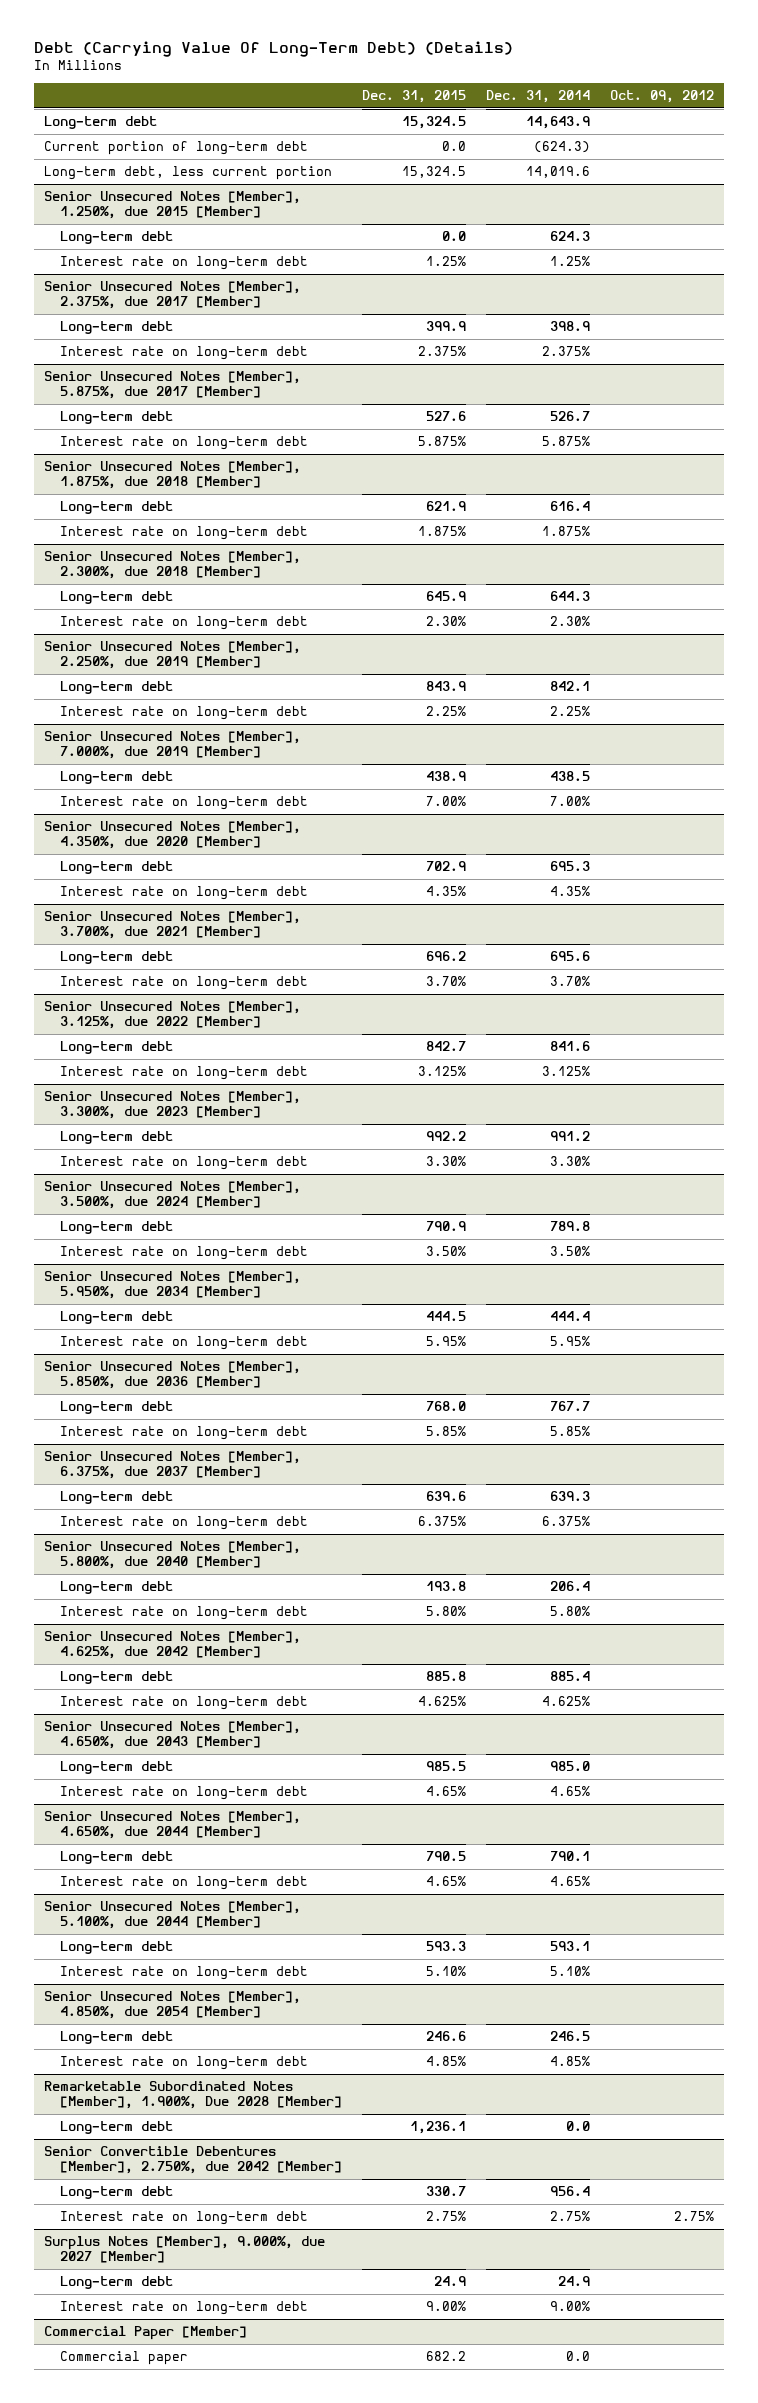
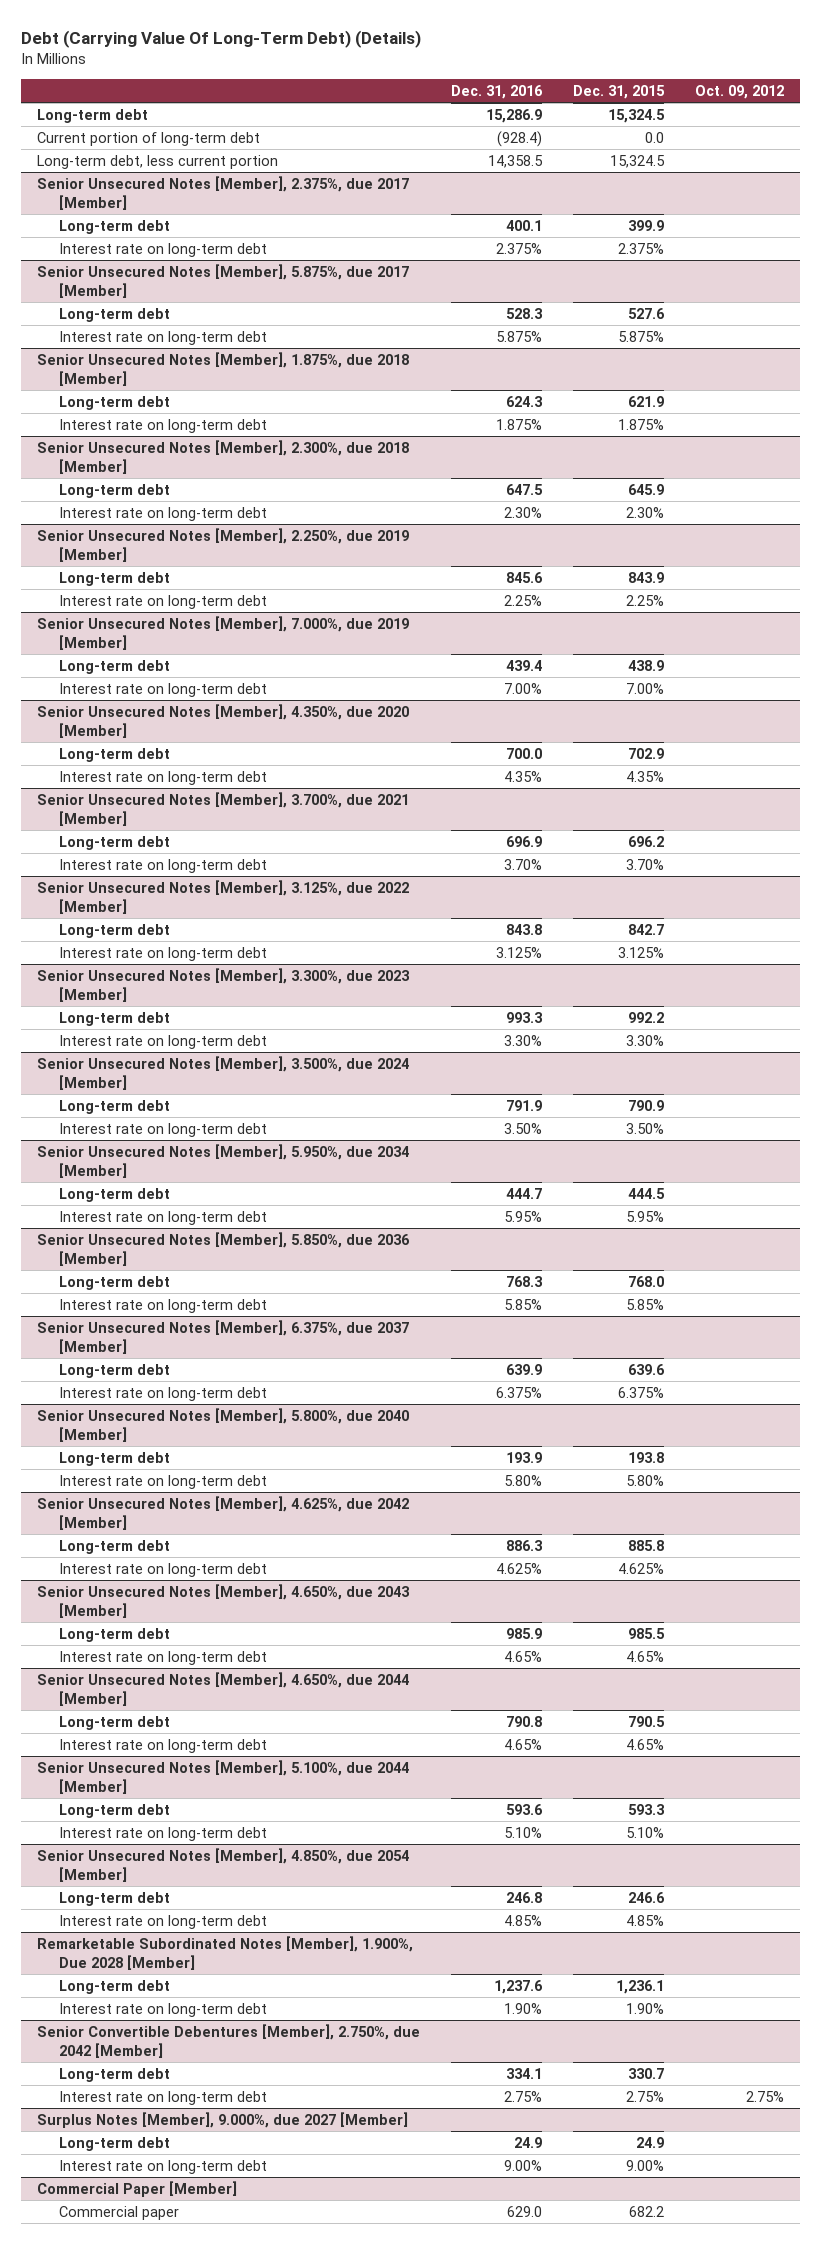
- | Dec. 31, 2015 | Dec. 31, 2014 | Oct. 09, 2012
+ | Dec. 31, 2016 | Dec. 31, 2015 | Oct. 09, 2012
- Senior Unsecured Notes [Member], 1.250%, due 2015 [Member]
- Long-term debt | 0.0 | 624.3 |
- Interest rate on long-term debt | 1.25% | 1.25% |
@ Remarketable Subordinated Notes [Member], 1.900%, Due 2028 [Member]
+ Interest rate on long-term debt | 1.90% | 1.90% |

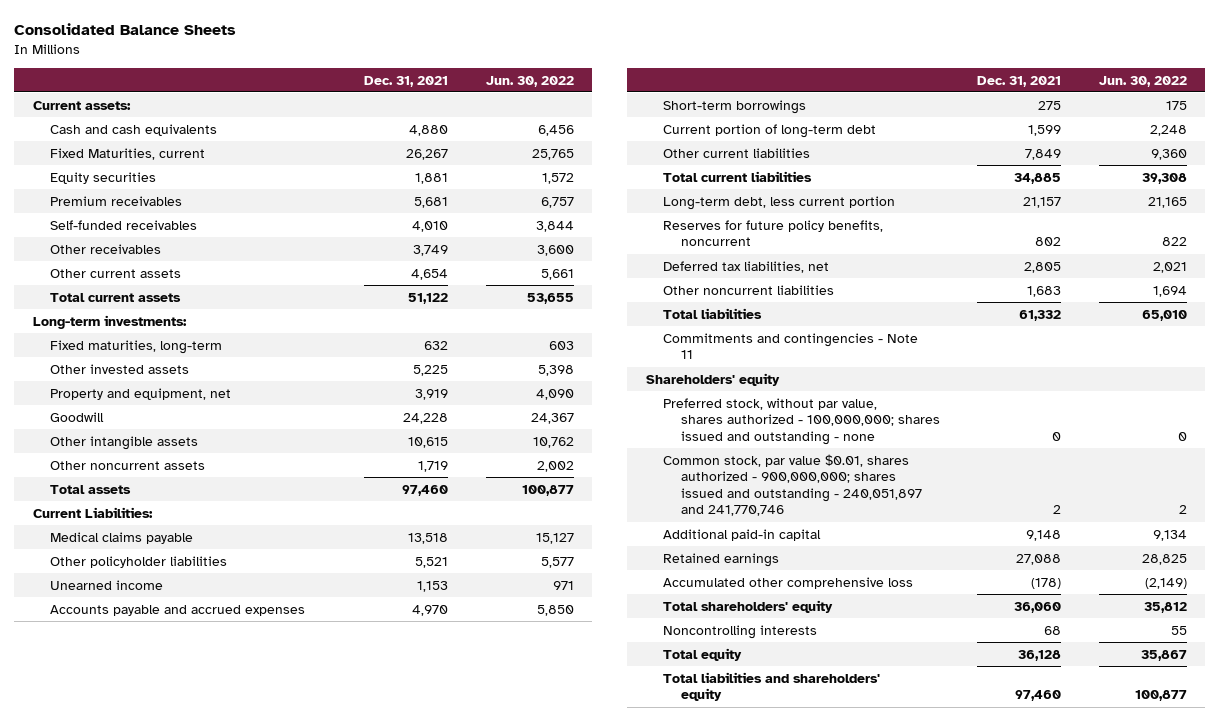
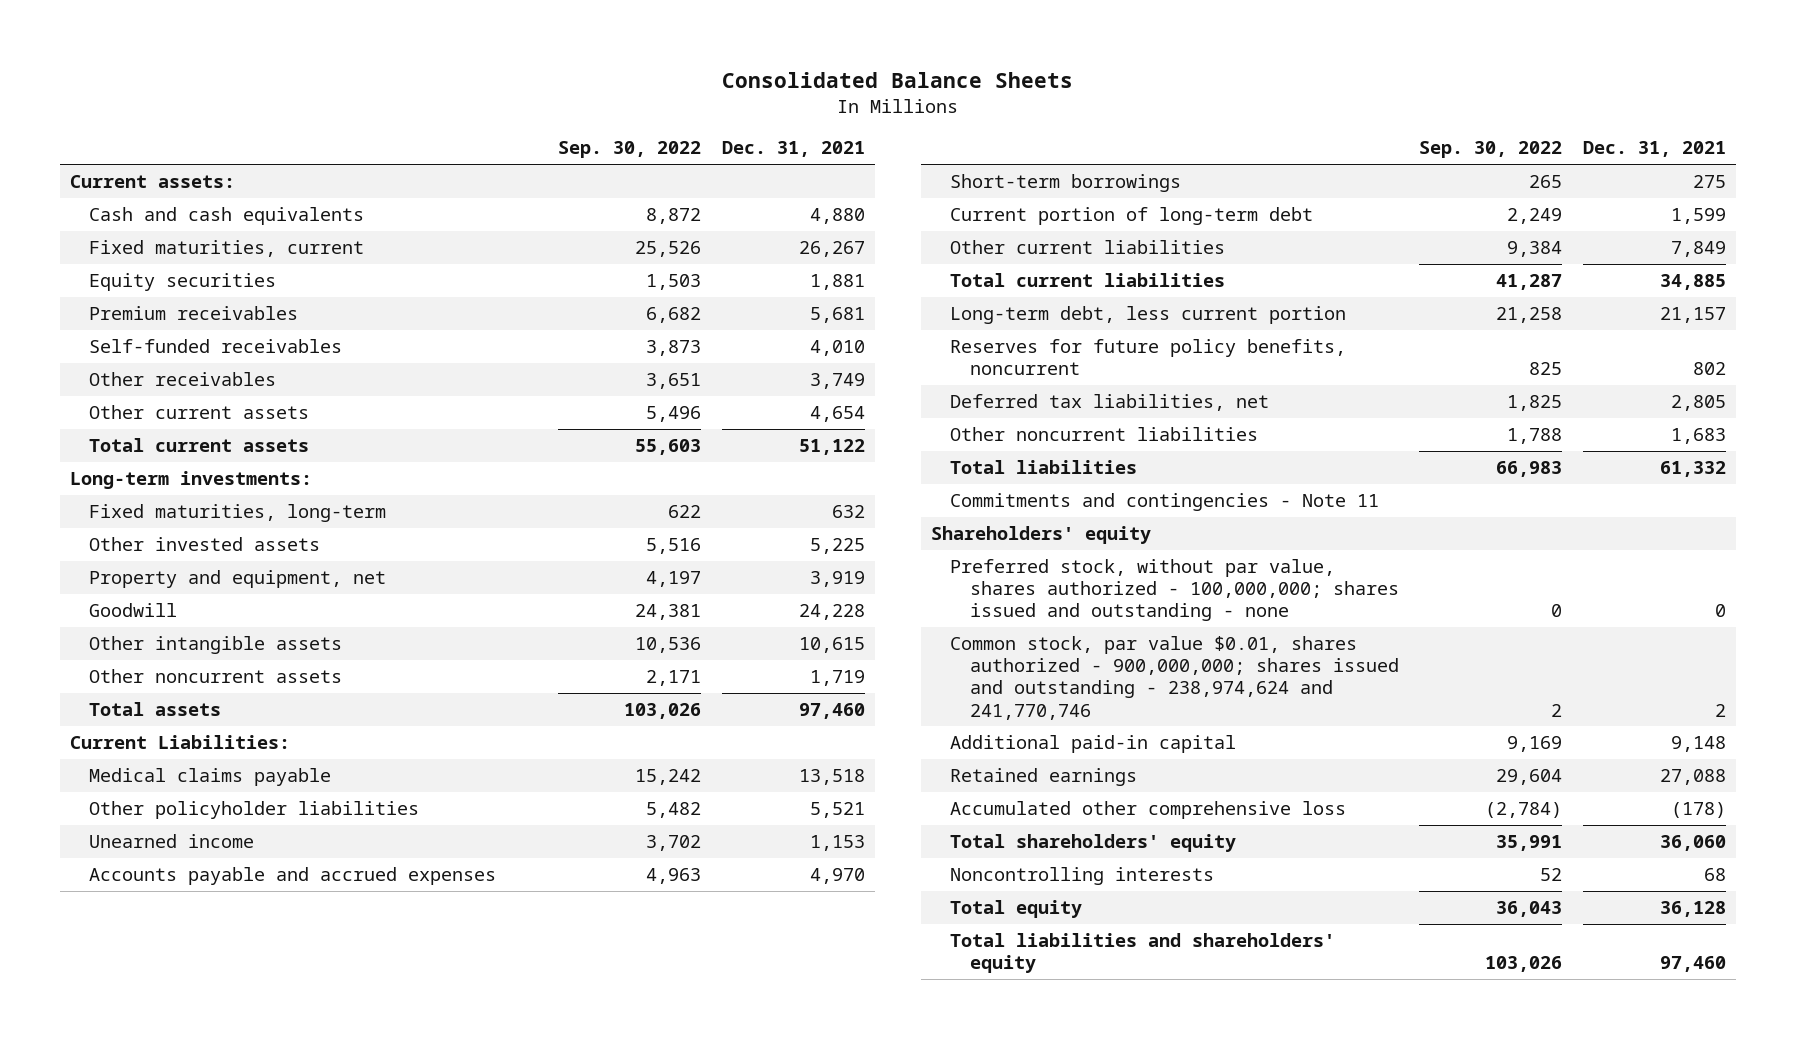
- | Dec. 31, 2021 | Jun. 30, 2022
+ | Sep. 30, 2022 | Dec. 31, 2021
- Fixed Maturities, current | 26,267 | 25,765
+ Fixed maturities, current | 25,526 | 26,267
- Common stock, par value $0.01, shares authorized - 900,000,000; shares issued and outstanding - 240,051,897 and 241,770,746 | 2 | 2
+ Common stock, par value $0.01, shares authorized - 900,000,000; shares issued and outstanding - 238,974,624 and 241,770,746 | 2 | 2

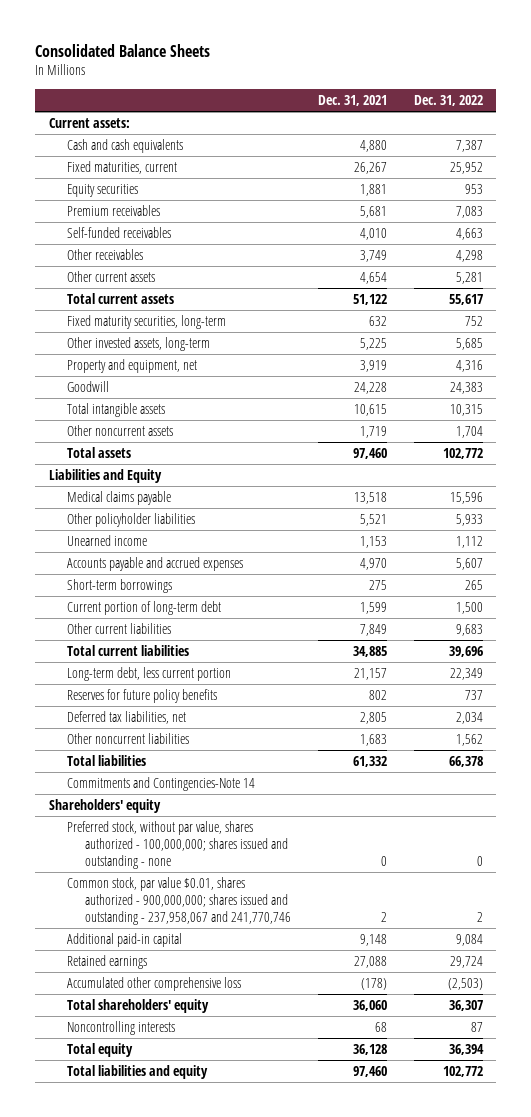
- | Sep. 30, 2022 | Dec. 31, 2021
+ | Dec. 31, 2021 | Dec. 31, 2022
- Long-term investments:
- Fixed maturities, long-term | 622 | 632
- Other invested assets | 5,516 | 5,225
+ Fixed maturity securities, long-term | 632 | 752
+ Other invested assets, long-term | 5,225 | 5,685
- Other intangible assets | 10,536 | 10,615
+ Total intangible assets | 10,615 | 10,315
- Current Liabilities:
+ Liabilities and Equity
- Reserves for future policy benefits, noncurrent | 825 | 802
+ Reserves for future policy benefits | 802 | 737
- Commitments and contingencies - Note 11
+ Commitments and Contingencies-Note 14
- Common stock, par value $0.01, shares authorized - 900,000,000; shares issued and outstanding - 238,974,624 and 241,770,746 | 2 | 2
+ Common stock, par value $0.01, shares authorized - 900,000,000; shares issued and outstanding - 237,958,067 and 241,770,746 | 2 | 2
- Total liabilities and shareholders' equity | 103,026 | 97,460
+ Total liabilities and equity | 97,460 | 102,772

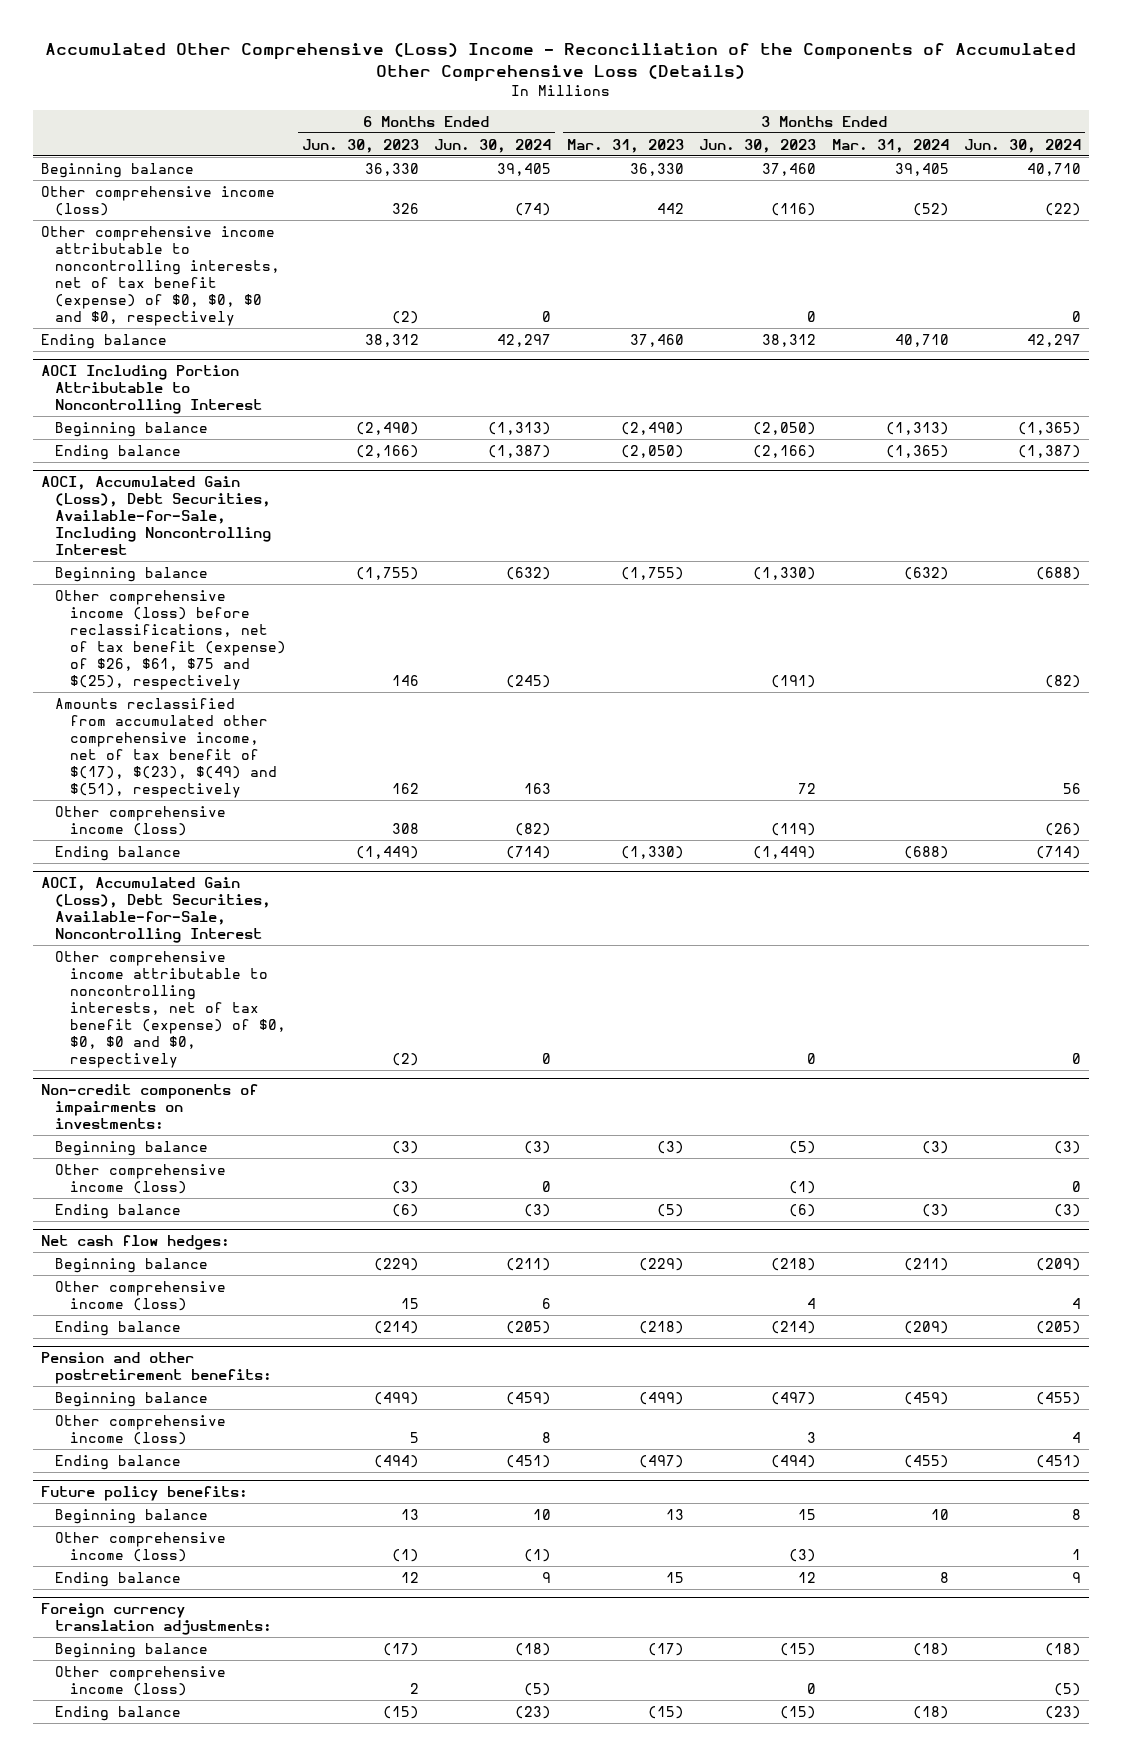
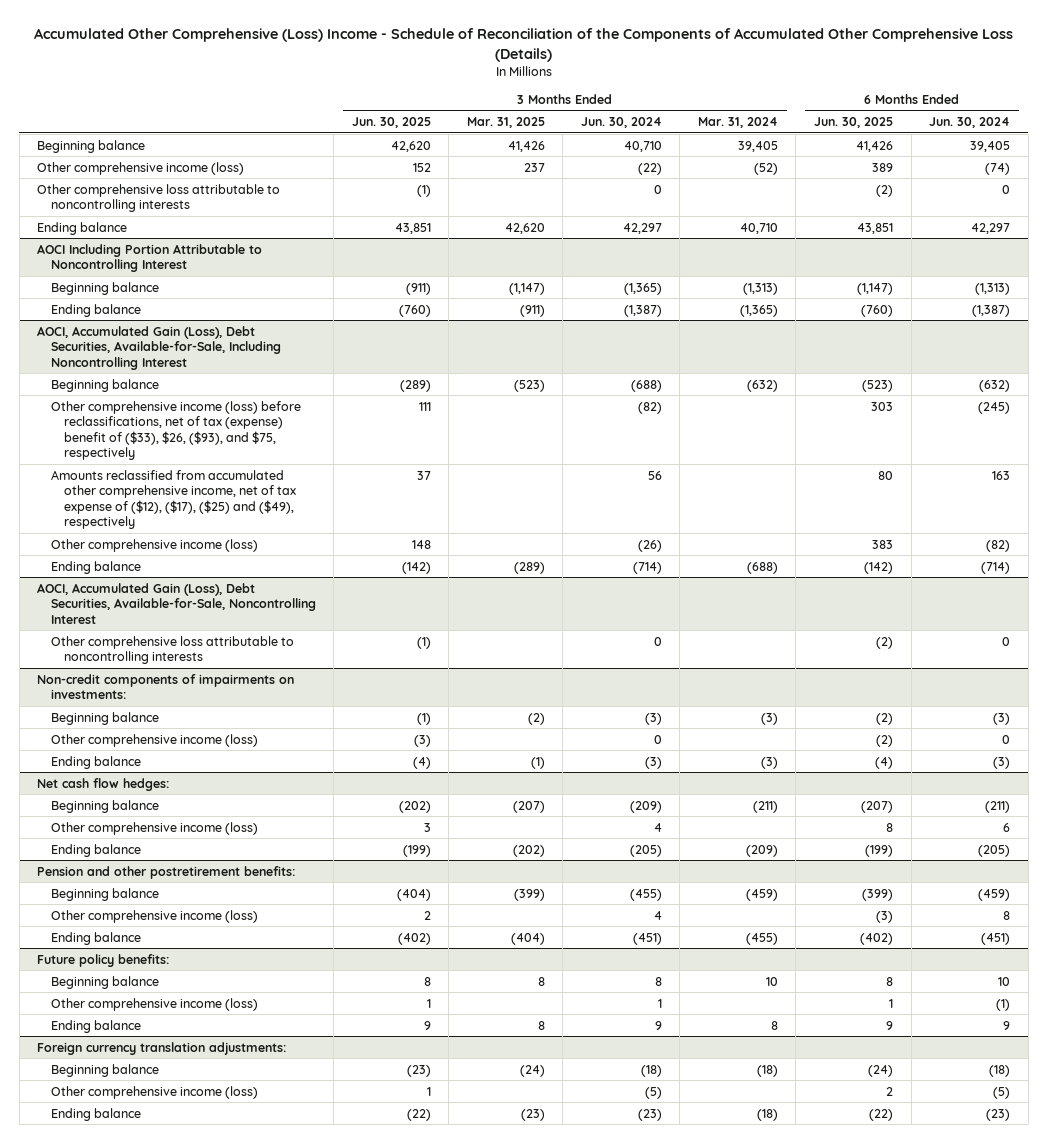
- Accumulated Other Comprehensive (Loss) Income - Reconciliation of the Components of Accumulated Other Comprehensive Loss (Details)
+ Accumulated Other Comprehensive (Loss) Income - Schedule of Reconciliation of the Components of Accumulated Other Comprehensive Loss (Details)
- | 6 Months Ended Jun. 30, 2023 | 6 Months Ended Jun. 30, 2024 | 3 Months Ended Mar. 31, 2023 | 3 Months Ended Jun. 30, 2023 | 3 Months Ended Mar. 31, 2024 | 3 Months Ended Jun. 30, 2024
+ | 3 Months Ended Jun. 30, 2025 | 3 Months Ended Mar. 31, 2025 | 3 Months Ended Jun. 30, 2024 | 3 Months Ended Mar. 31, 2024 | 6 Months Ended Jun. 30, 2025 | 6 Months Ended Jun. 30, 2024
- Other comprehensive income attributable to noncontrolling interests, net of tax benefit (expense) of $0, $0, $0 and $0, respectively | (2) | 0 | | 0 | | 0
+ Other comprehensive loss attributable to noncontrolling interests | (1) | | 0 | | (2) | 0
@ AOCI, Accumulated Gain (Loss), Debt Securities, Available-for-Sale, Including Noncontrolling Interest
- Other comprehensive income (loss) before reclassifications, net of tax benefit (expense) of $26, $61, $75 and $(25), respectively | 146 | (245) | | (191) | | (82)
- Amounts reclassified from accumulated other comprehensive income, net of tax benefit of $(17), $(23), $(49) and $(51), respectively | 162 | 163 | | 72 | | 56
+ Other comprehensive income (loss) before reclassifications, net of tax (expense) benefit of ($33), $26, ($93), and $75, respectively | 111 | | (82) | | 303 | (245)
+ Amounts reclassified from accumulated other comprehensive income, net of tax expense of ($12), ($17), ($25) and ($49), respectively | 37 | | 56 | | 80 | 163
@ AOCI, Accumulated Gain (Loss), Debt Securities, Available-for-Sale, Noncontrolling Interest
- Other comprehensive income attributable to noncontrolling interests, net of tax benefit (expense) of $0, $0, $0 and $0, respectively | (2) | 0 | | 0 | | 0
+ Other comprehensive loss attributable to noncontrolling interests | (1) | | 0 | | (2) | 0

